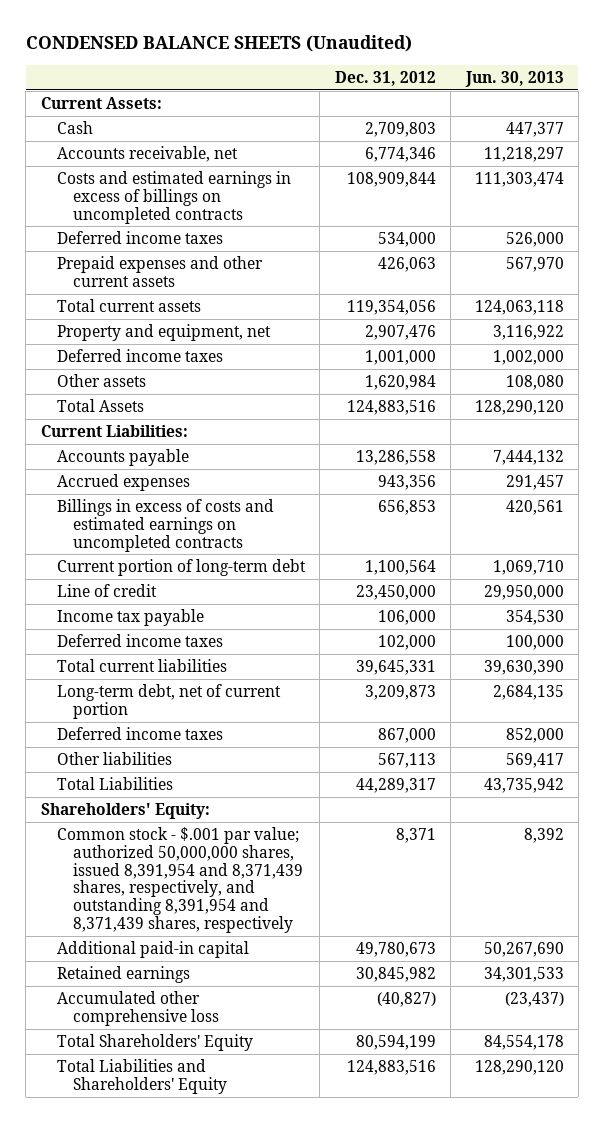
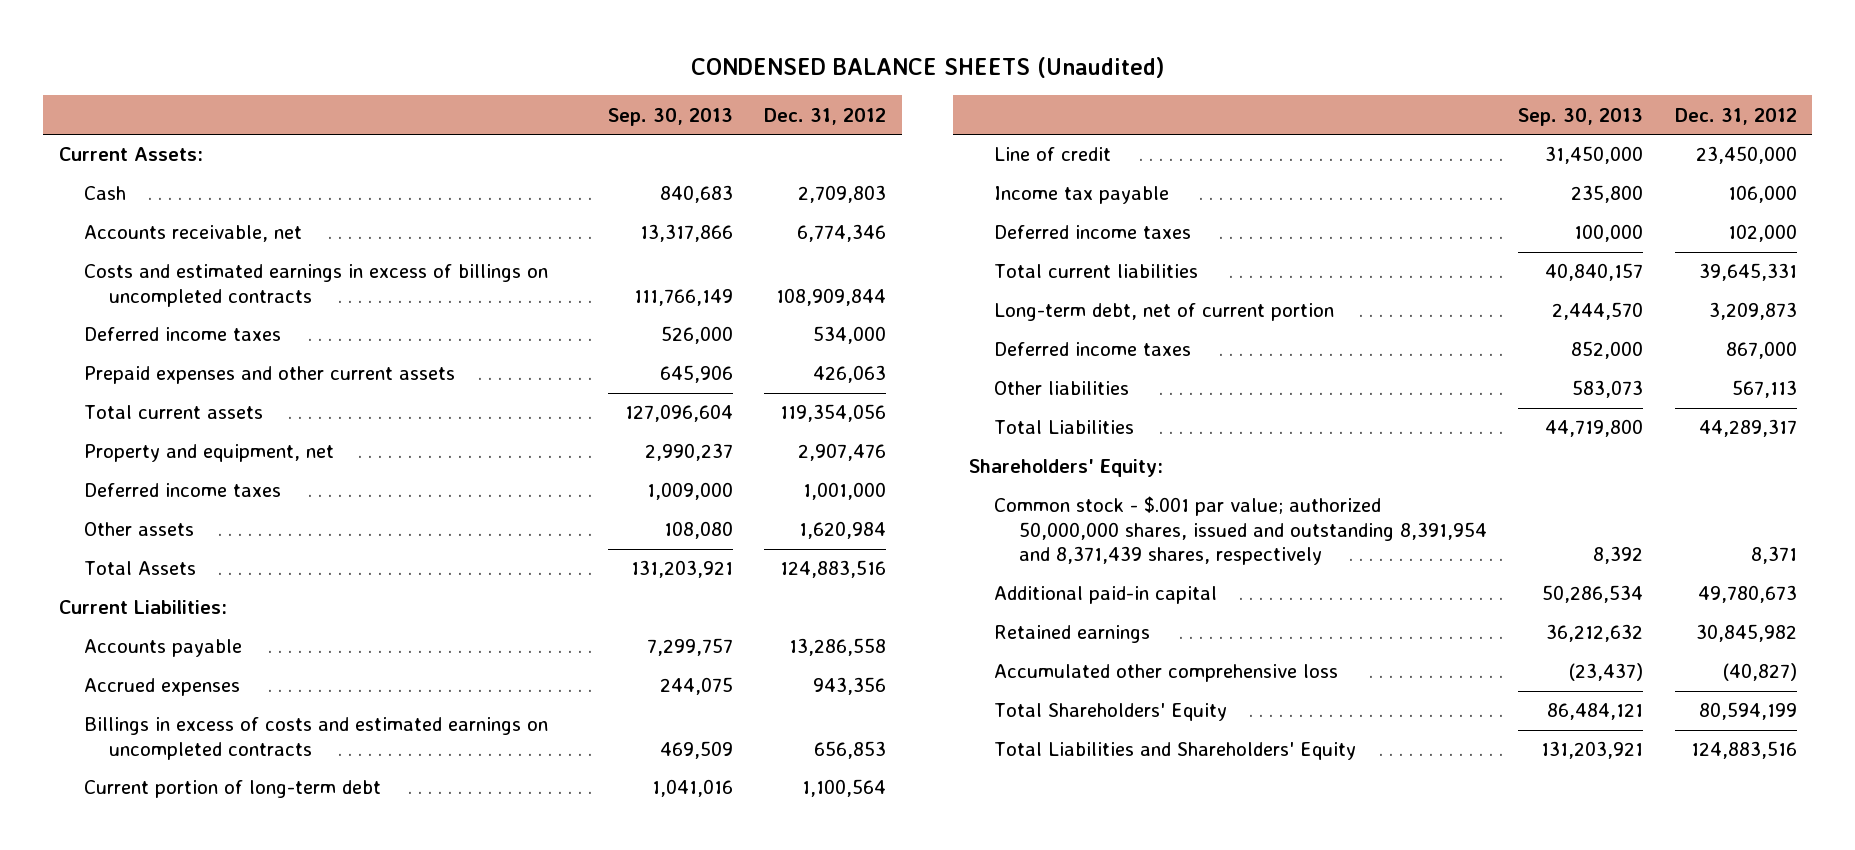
- | Dec. 31, 2012 | Jun. 30, 2013
+ | Sep. 30, 2013 | Dec. 31, 2012
- Common stock - $.001 par value; authorized 50,000,000 shares, issued 8,391,954 and 8,371,439 shares, respectively, and outstanding 8,391,954 and 8,371,439 shares, respectively | 8,371 | 8,392
+ Common stock - $.001 par value; authorized 50,000,000 shares, issued and outstanding 8,391,954 and 8,371,439 shares, respectively | 8,392 | 8,371

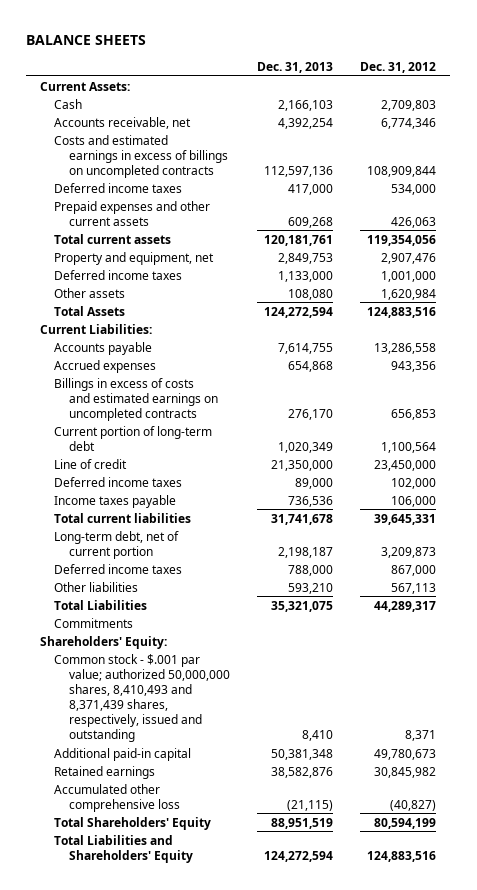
- CONDENSED BALANCE SHEETS (Unaudited)
+ BALANCE SHEETS
- | Sep. 30, 2013 | Dec. 31, 2012
+ | Dec. 31, 2013 | Dec. 31, 2012
- Income tax payable | 235,800 | 106,000
+ Income taxes payable | 736,536 | 106,000
+ Commitments
- Common stock - $.001 par value; authorized 50,000,000 shares, issued and outstanding 8,391,954 and 8,371,439 shares, respectively | 8,392 | 8,371
+ Common stock - $.001 par value; authorized 50,000,000 shares, 8,410,493 and 8,371,439 shares, respectively, issued and outstanding | 8,410 | 8,371

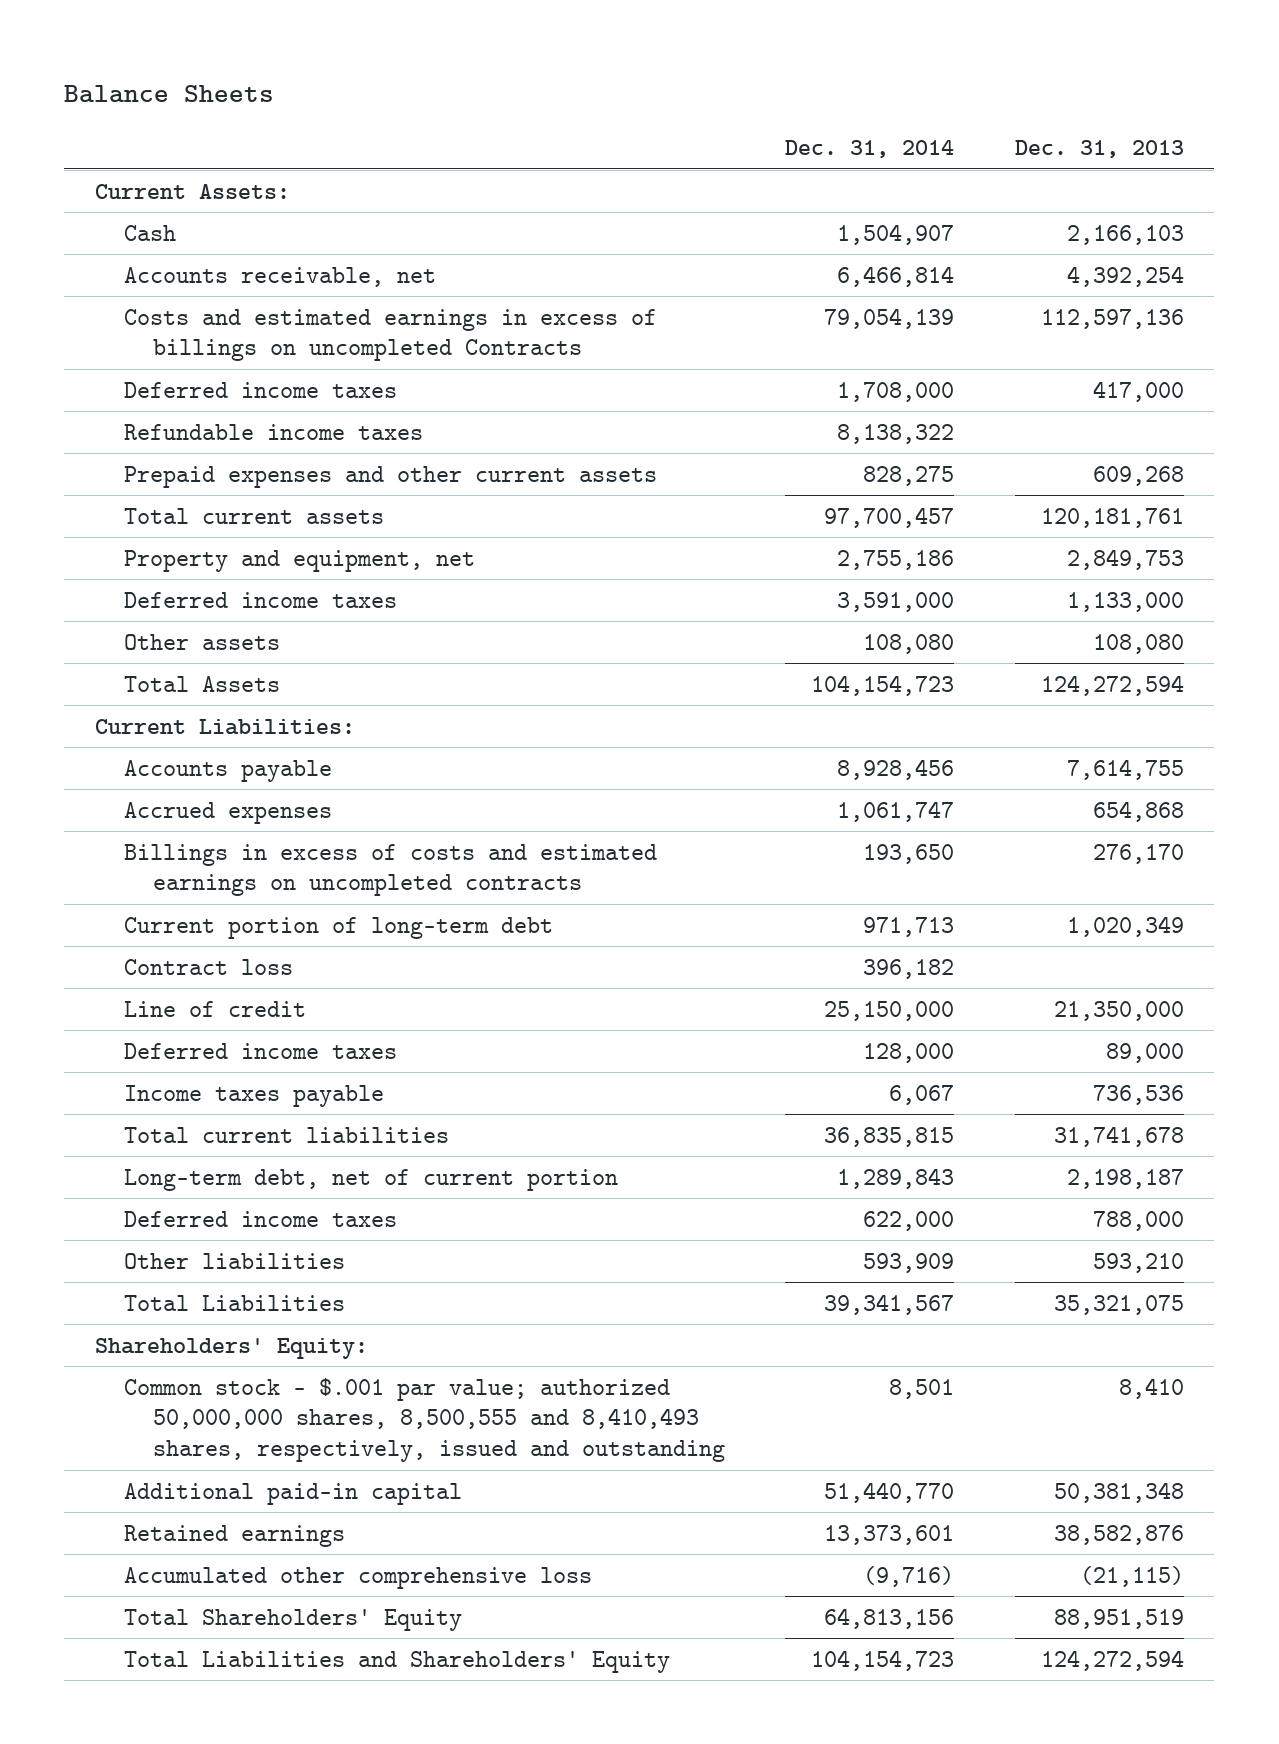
- BALANCE SHEETS
+ Balance Sheets
- | Dec. 31, 2013 | Dec. 31, 2012
+ | Dec. 31, 2014 | Dec. 31, 2013
- Costs and estimated earnings in excess of billings on uncompleted contracts | 112,597,136 | 108,909,844
+ Costs and estimated earnings in excess of billings on uncompleted Contracts | 79,054,139 | 112,597,136
+ Refundable income taxes | 8,138,322 |
+ Contract loss | 396,182 |
- Commitments
- Common stock - $.001 par value; authorized 50,000,000 shares, 8,410,493 and 8,371,439 shares, respectively, issued and outstanding | 8,410 | 8,371
+ Common stock - $.001 par value; authorized 50,000,000 shares, 8,500,555 and 8,410,493 shares, respectively, issued and outstanding | 8,501 | 8,410

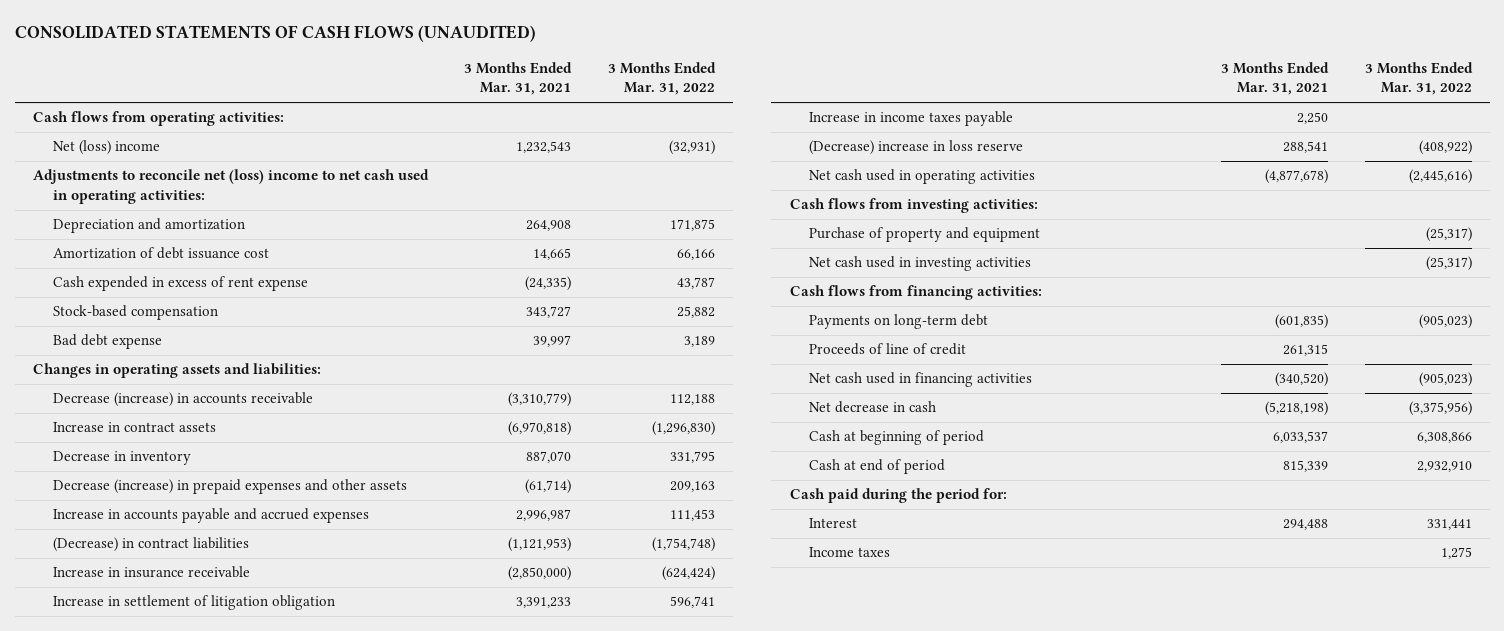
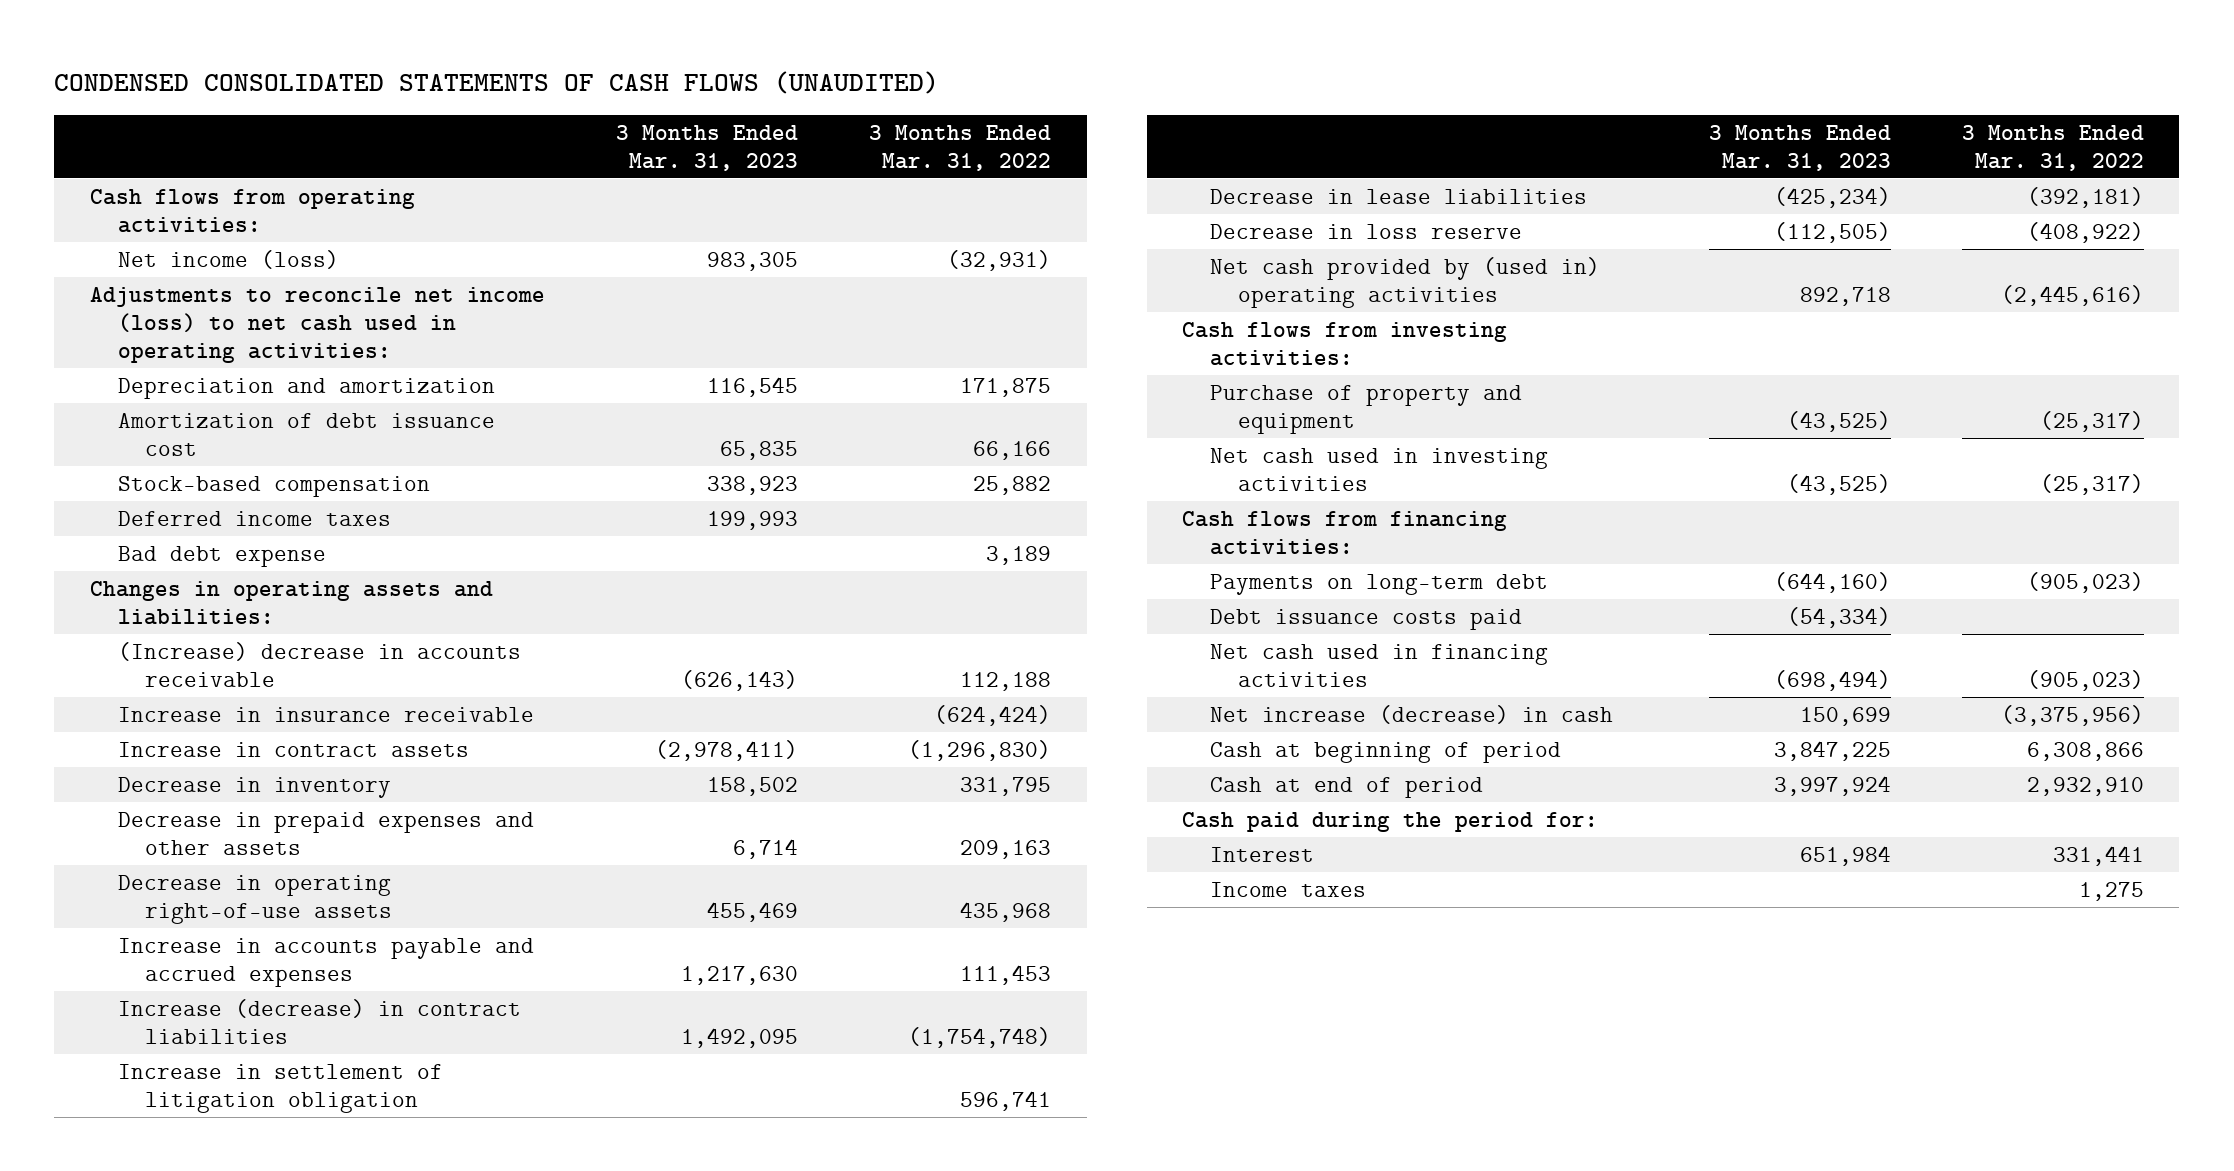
- CONSOLIDATED STATEMENTS OF CASH FLOWS (UNAUDITED)
+ CONDENSED CONSOLIDATED STATEMENTS OF CASH FLOWS (UNAUDITED)
- | 3 Months Ended Mar. 31, 2021 | 3 Months Ended Mar. 31, 2022
+ | 3 Months Ended Mar. 31, 2023 | 3 Months Ended Mar. 31, 2022
- Net (loss) income | 1,232,543 | (32,931)
- Adjustments to reconcile net (loss) income to net cash used in operating activities:
+ Net income (loss) | 983,305 | (32,931)
+ Adjustments to reconcile net income (loss) to net cash used in operating activities:
- Cash expended in excess of rent expense | (24,335) | 43,787
+ Deferred income taxes | 199,993 |
- Decrease (increase) in accounts receivable | (3,310,779) | 112,188
+ (Increase) decrease in accounts receivable | (626,143) | 112,188
moved up: Increase in insurance receivable | | (624,424)
- Decrease (increase) in prepaid expenses and other assets | (61,714) | 209,163
+ Decrease in prepaid expenses and other assets | 6,714 | 209,163
+ Decrease in operating right-of-use assets | 455,469 | 435,968
- (Decrease) in contract liabilities | (1,121,953) | (1,754,748)
+ Increase (decrease) in contract liabilities | 1,492,095 | (1,754,748)
- Increase in income taxes payable | 2,250 |
- (Decrease) increase in loss reserve | 288,541 | (408,922)
- Net cash used in operating activities | (4,877,678) | (2,445,616)
+ Decrease in lease liabilities | (425,234) | (392,181)
+ Decrease in loss reserve | (112,505) | (408,922)
+ Net cash provided by (used in) operating activities | 892,718 | (2,445,616)
- Proceeds of line of credit | 261,315 |
+ Debt issuance costs paid | (54,334) |
- Net decrease in cash | (5,218,198) | (3,375,956)
+ Net increase (decrease) in cash | 150,699 | (3,375,956)

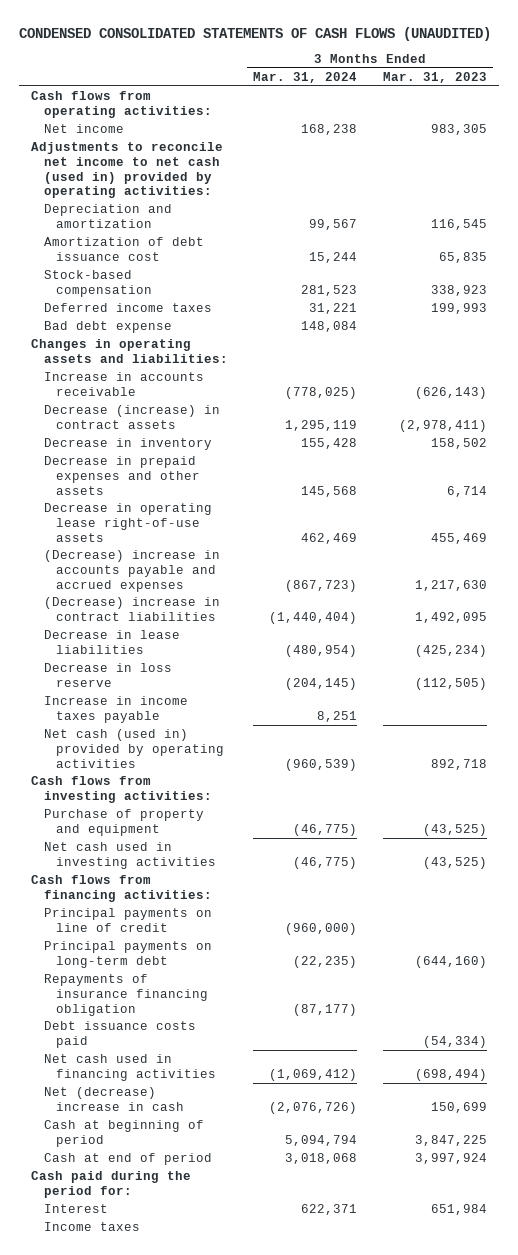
- | 3 Months Ended Mar. 31, 2023 | 3 Months Ended Mar. 31, 2022
+ | 3 Months Ended Mar. 31, 2024 | 3 Months Ended Mar. 31, 2023
- Net income (loss) | 983,305 | (32,931)
- Adjustments to reconcile net income (loss) to net cash used in operating activities:
+ Net income | 168,238 | 983,305
+ Adjustments to reconcile net income to net cash (used in) provided by operating activities:
- (Increase) decrease in accounts receivable | (626,143) | 112,188
- Increase in insurance receivable | | (624,424)
- Increase in contract assets | (2,978,411) | (1,296,830)
+ Increase in accounts receivable | (778,025) | (626,143)
+ Decrease (increase) in contract assets | 1,295,119 | (2,978,411)
- Decrease in operating right-of-use assets | 455,469 | 435,968
- Increase in accounts payable and accrued expenses | 1,217,630 | 111,453
- Increase (decrease) in contract liabilities | 1,492,095 | (1,754,748)
- Increase in settlement of litigation obligation | | 596,741
+ Decrease in operating lease right-of-use assets | 462,469 | 455,469
+ (Decrease) increase in accounts payable and accrued expenses | (867,723) | 1,217,630
+ (Decrease) increase in contract liabilities | (1,440,404) | 1,492,095
- Net cash provided by (used in) operating activities | 892,718 | (2,445,616)
+ Increase in income taxes payable | 8,251 |
+ Net cash (used in) provided by operating activities | (960,539) | 892,718
- Payments on long-term debt | (644,160) | (905,023)
+ Principal payments on line of credit | (960,000) |
+ Principal payments on long-term debt | (22,235) | (644,160)
+ Repayments of insurance financing obligation | (87,177) |
- Net increase (decrease) in cash | 150,699 | (3,375,956)
+ Net (decrease) increase in cash | (2,076,726) | 150,699

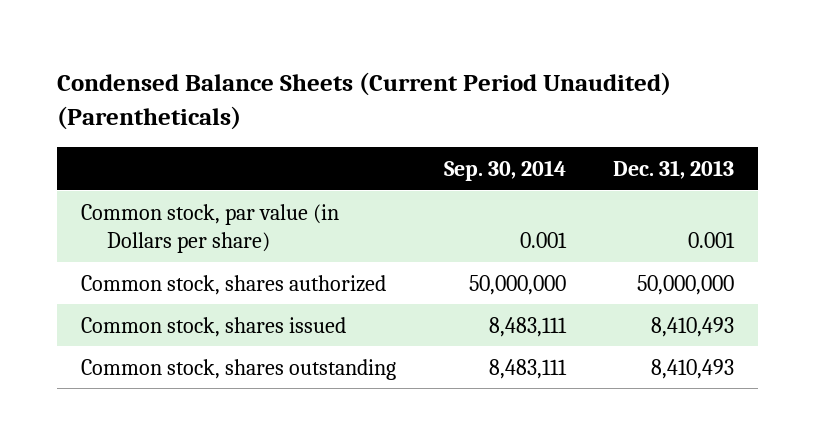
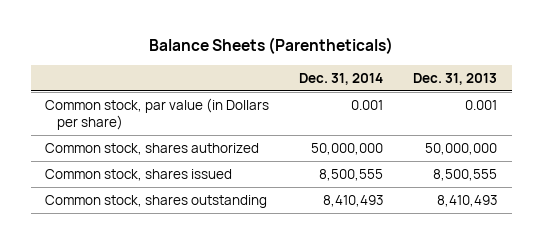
- Condensed Balance Sheets (Current Period Unaudited) (Parentheticals)
+ Balance Sheets (Parentheticals)
- | Sep. 30, 2014 | Dec. 31, 2013
+ | Dec. 31, 2014 | Dec. 31, 2013
- Common stock, shares issued | 8,483,111 | 8,410,493
+ Common stock, shares issued | 8,500,555 | 8,500,555

